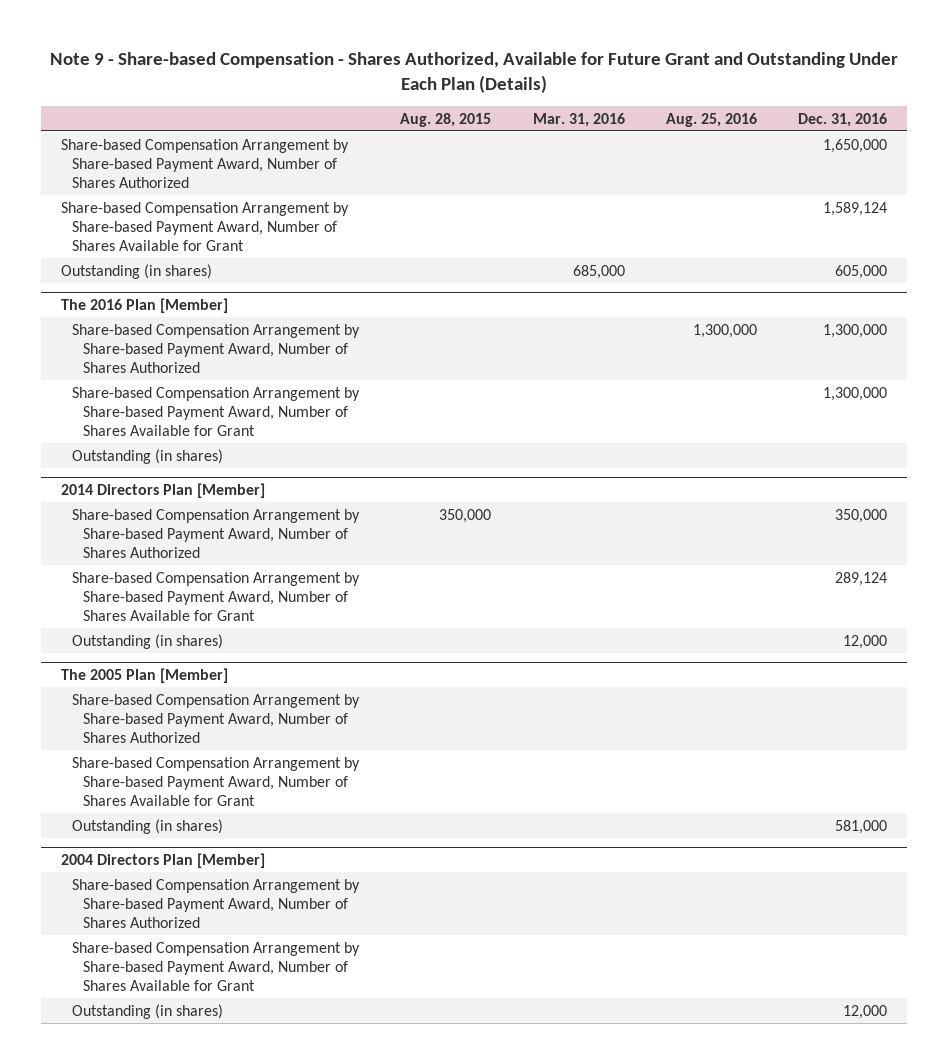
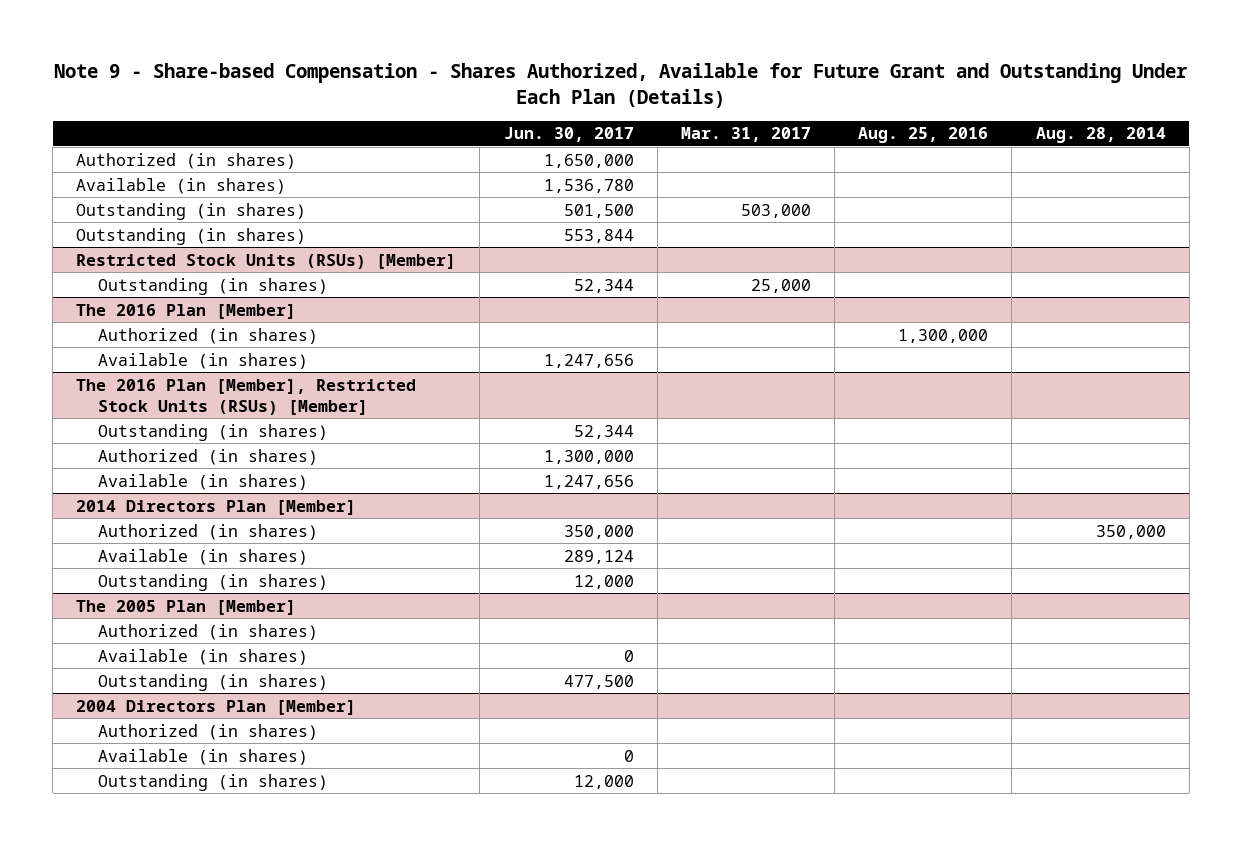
- | Aug. 28, 2015 | Mar. 31, 2016 | Aug. 25, 2016 | Dec. 31, 2016
+ | Jun. 30, 2017 | Mar. 31, 2017 | Aug. 25, 2016 | Aug. 28, 2014
- Share-based Compensation Arrangement by Share-based Payment Award, Number of Shares Authorized | | | | 1,650,000
- Share-based Compensation Arrangement by Share-based Payment Award, Number of Shares Available for Grant | | | | 1,589,124
+ Authorized (in shares) | 1,650,000 | | |
+ Available (in shares) | 1,536,780 | | |
+ Outstanding (in shares) | 553,844 | | |
+ Restricted Stock Units (RSUs) [Member]
+ Outstanding (in shares) | 52,344 | 25,000 | |
@ The 2016 Plan [Member]
- Share-based Compensation Arrangement by Share-based Payment Award, Number of Shares Authorized | | | 1,300,000 | 1,300,000
- Share-based Compensation Arrangement by Share-based Payment Award, Number of Shares Available for Grant | | | | 1,300,000
- Outstanding (in shares)
+ Authorized (in shares) | | | 1,300,000 |
+ Available (in shares) | 1,247,656 | | |
+ The 2016 Plan [Member], Restricted Stock Units (RSUs) [Member]
+ Outstanding (in shares) | 52,344 | | |
+ Authorized (in shares) | 1,300,000 | | |
+ Available (in shares) | 1,247,656 | | |
@ 2014 Directors Plan [Member]
- Share-based Compensation Arrangement by Share-based Payment Award, Number of Shares Authorized | 350,000 | | | 350,000
- Share-based Compensation Arrangement by Share-based Payment Award, Number of Shares Available for Grant | | | | 289,124
+ Authorized (in shares) | 350,000 | | | 350,000
+ Available (in shares) | 289,124 | | |
@ The 2005 Plan [Member]
- Share-based Compensation Arrangement by Share-based Payment Award, Number of Shares Authorized
- Share-based Compensation Arrangement by Share-based Payment Award, Number of Shares Available for Grant
+ Authorized (in shares)
+ Available (in shares) | 0 | | |
@ 2004 Directors Plan [Member]
- Share-based Compensation Arrangement by Share-based Payment Award, Number of Shares Authorized
- Share-based Compensation Arrangement by Share-based Payment Award, Number of Shares Available for Grant
+ Authorized (in shares)
+ Available (in shares) | 0 | | |

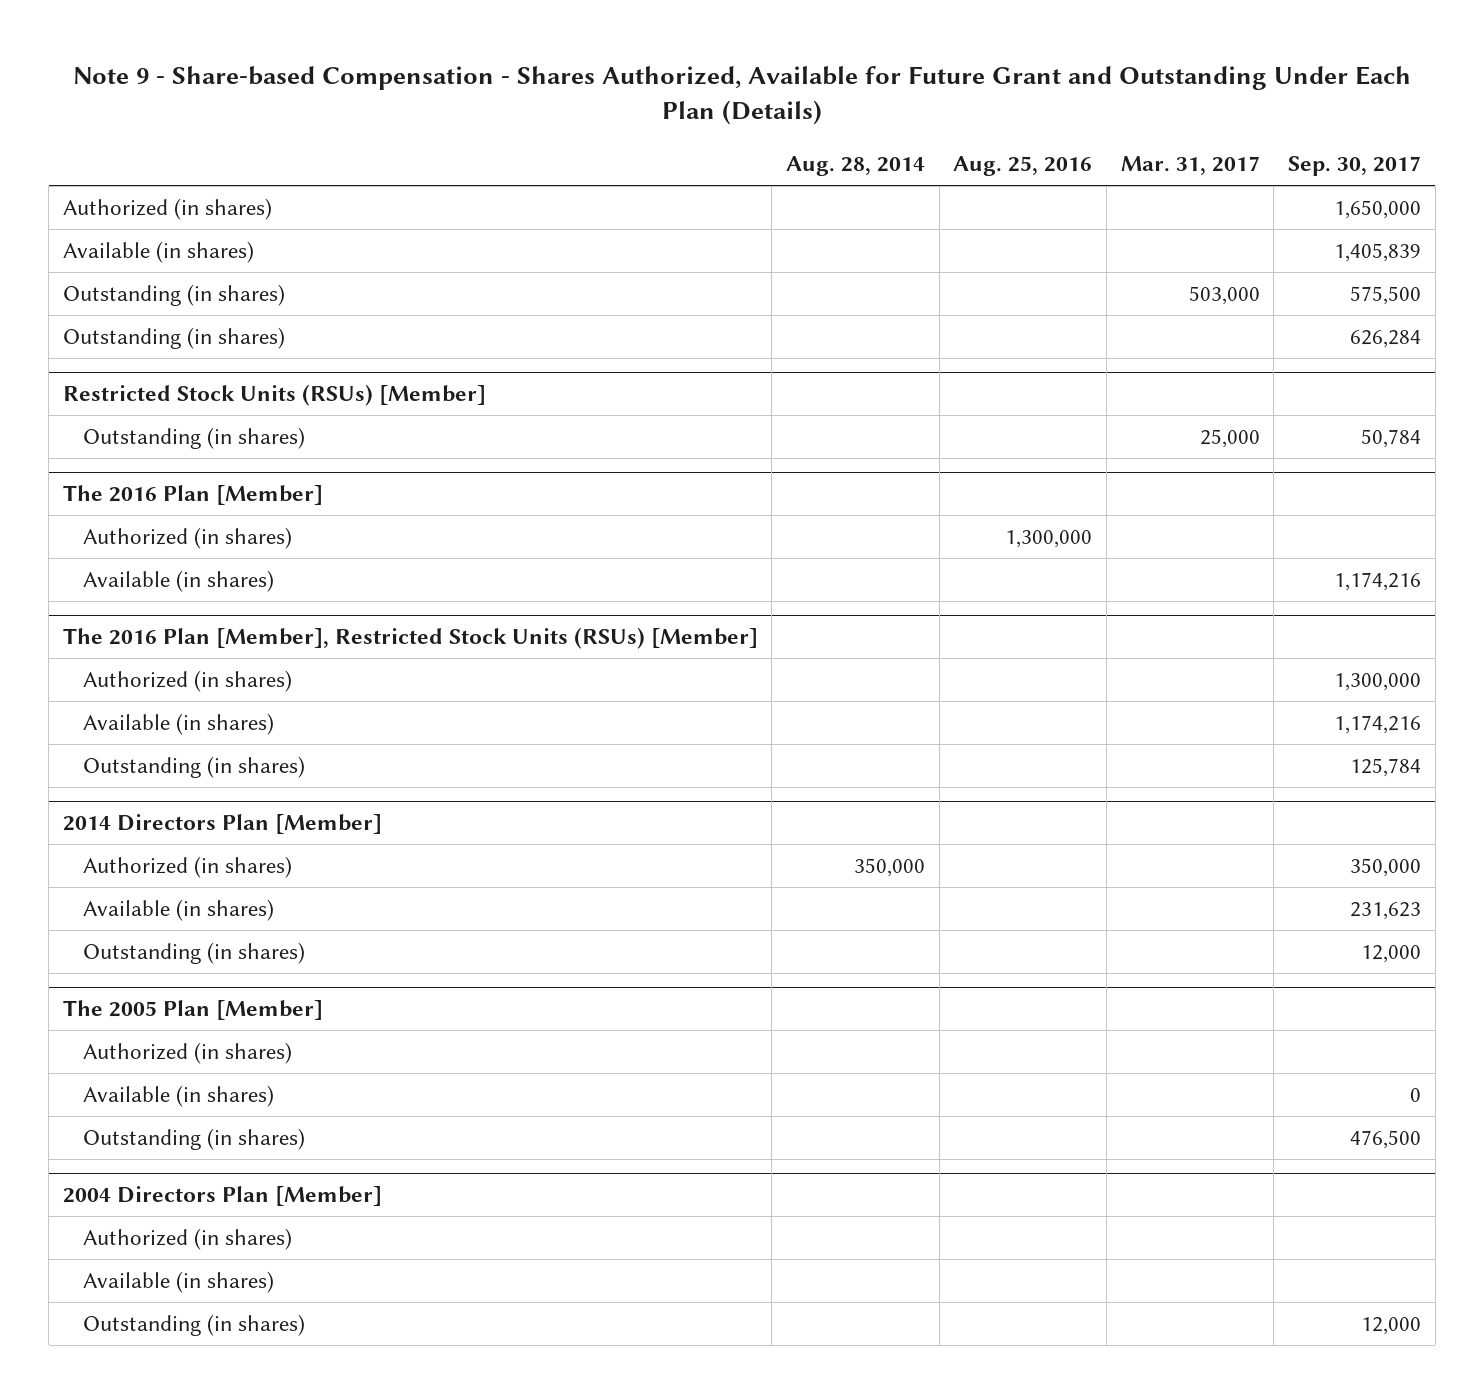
- | Jun. 30, 2017 | Mar. 31, 2017 | Aug. 25, 2016 | Aug. 28, 2014
+ | Aug. 28, 2014 | Aug. 25, 2016 | Mar. 31, 2017 | Sep. 30, 2017
@ The 2016 Plan [Member], Restricted Stock Units (RSUs) [Member]
moved down: Outstanding (in shares) | | | | 125,784

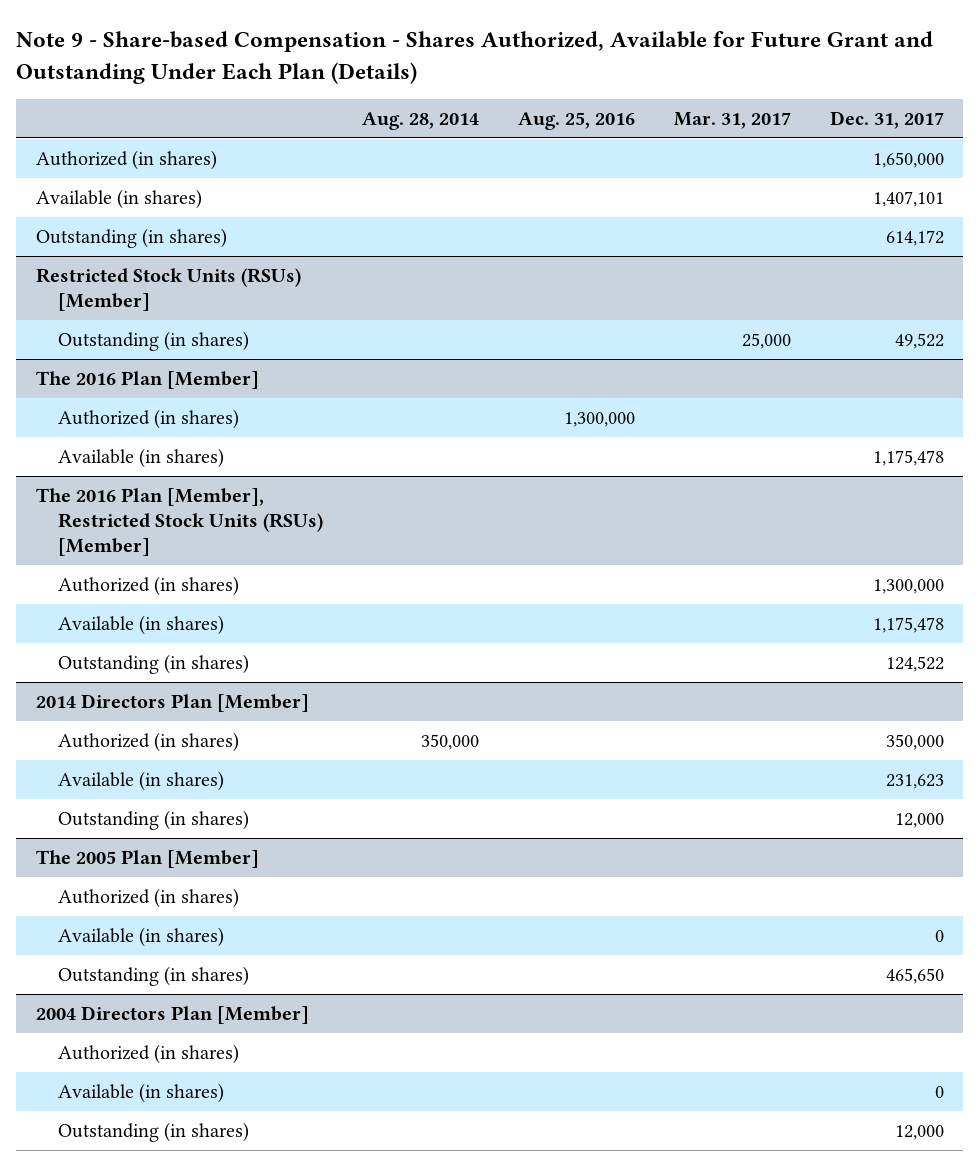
- | Aug. 28, 2014 | Aug. 25, 2016 | Mar. 31, 2017 | Sep. 30, 2017
+ | Aug. 28, 2014 | Aug. 25, 2016 | Mar. 31, 2017 | Dec. 31, 2017
- Outstanding (in shares) | | | 503,000 | 575,500

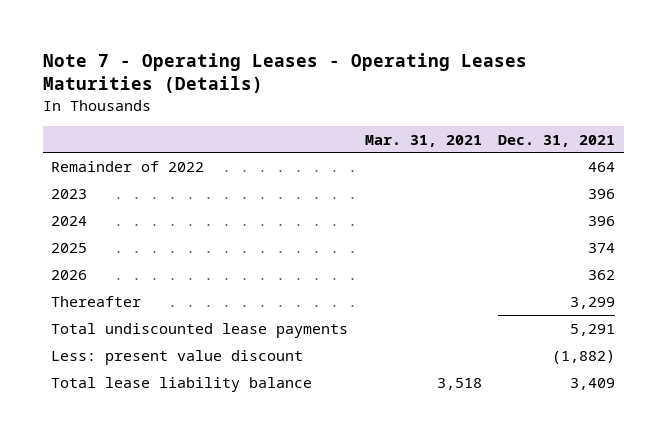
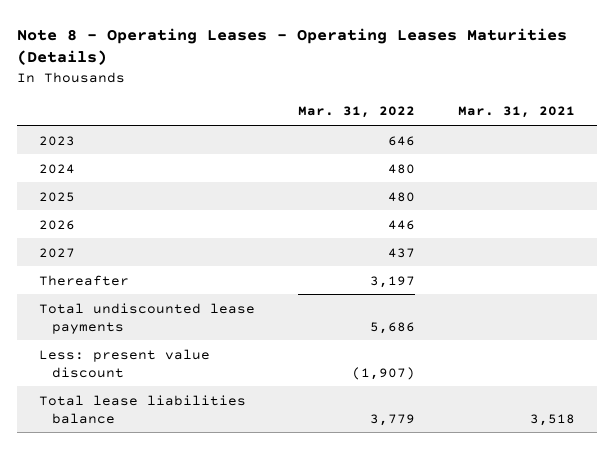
- Note 7 - Operating Leases - Operating Leases Maturities (Details)
+ Note 8 - Operating Leases - Operating Leases Maturities (Details)
- | Mar. 31, 2021 | Dec. 31, 2021
+ | Mar. 31, 2022 | Mar. 31, 2021
- Remainder of 2022 | | 464
+ 2027 | 437 |
- Total lease liability balance | 3,518 | 3,409
+ Total lease liabilities balance | 3,779 | 3,518

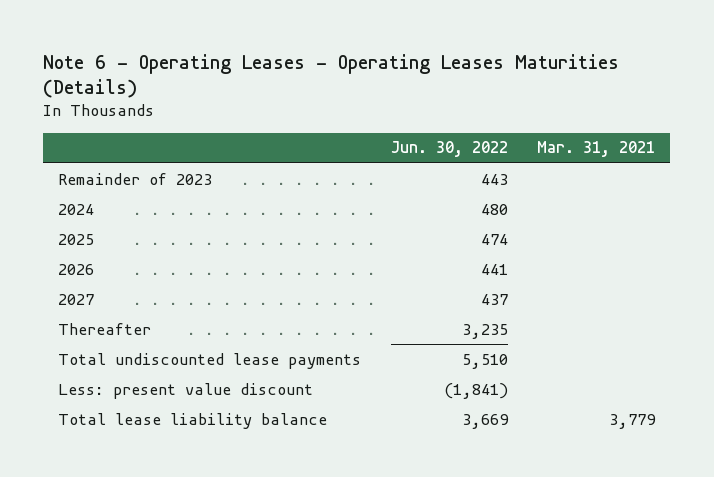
- Note 8 - Operating Leases - Operating Leases Maturities (Details)
+ Note 6 - Operating Leases - Operating Leases Maturities (Details)
- | Mar. 31, 2022 | Mar. 31, 2021
+ | Jun. 30, 2022 | Mar. 31, 2021
- 2023 | 646 |
+ Remainder of 2023 | 443 |
- Total lease liabilities balance | 3,779 | 3,518
+ Total lease liability balance | 3,669 | 3,779

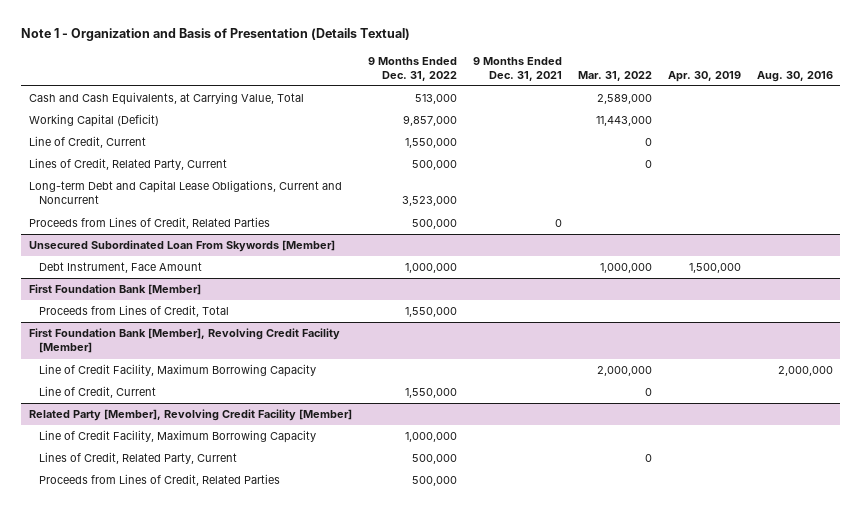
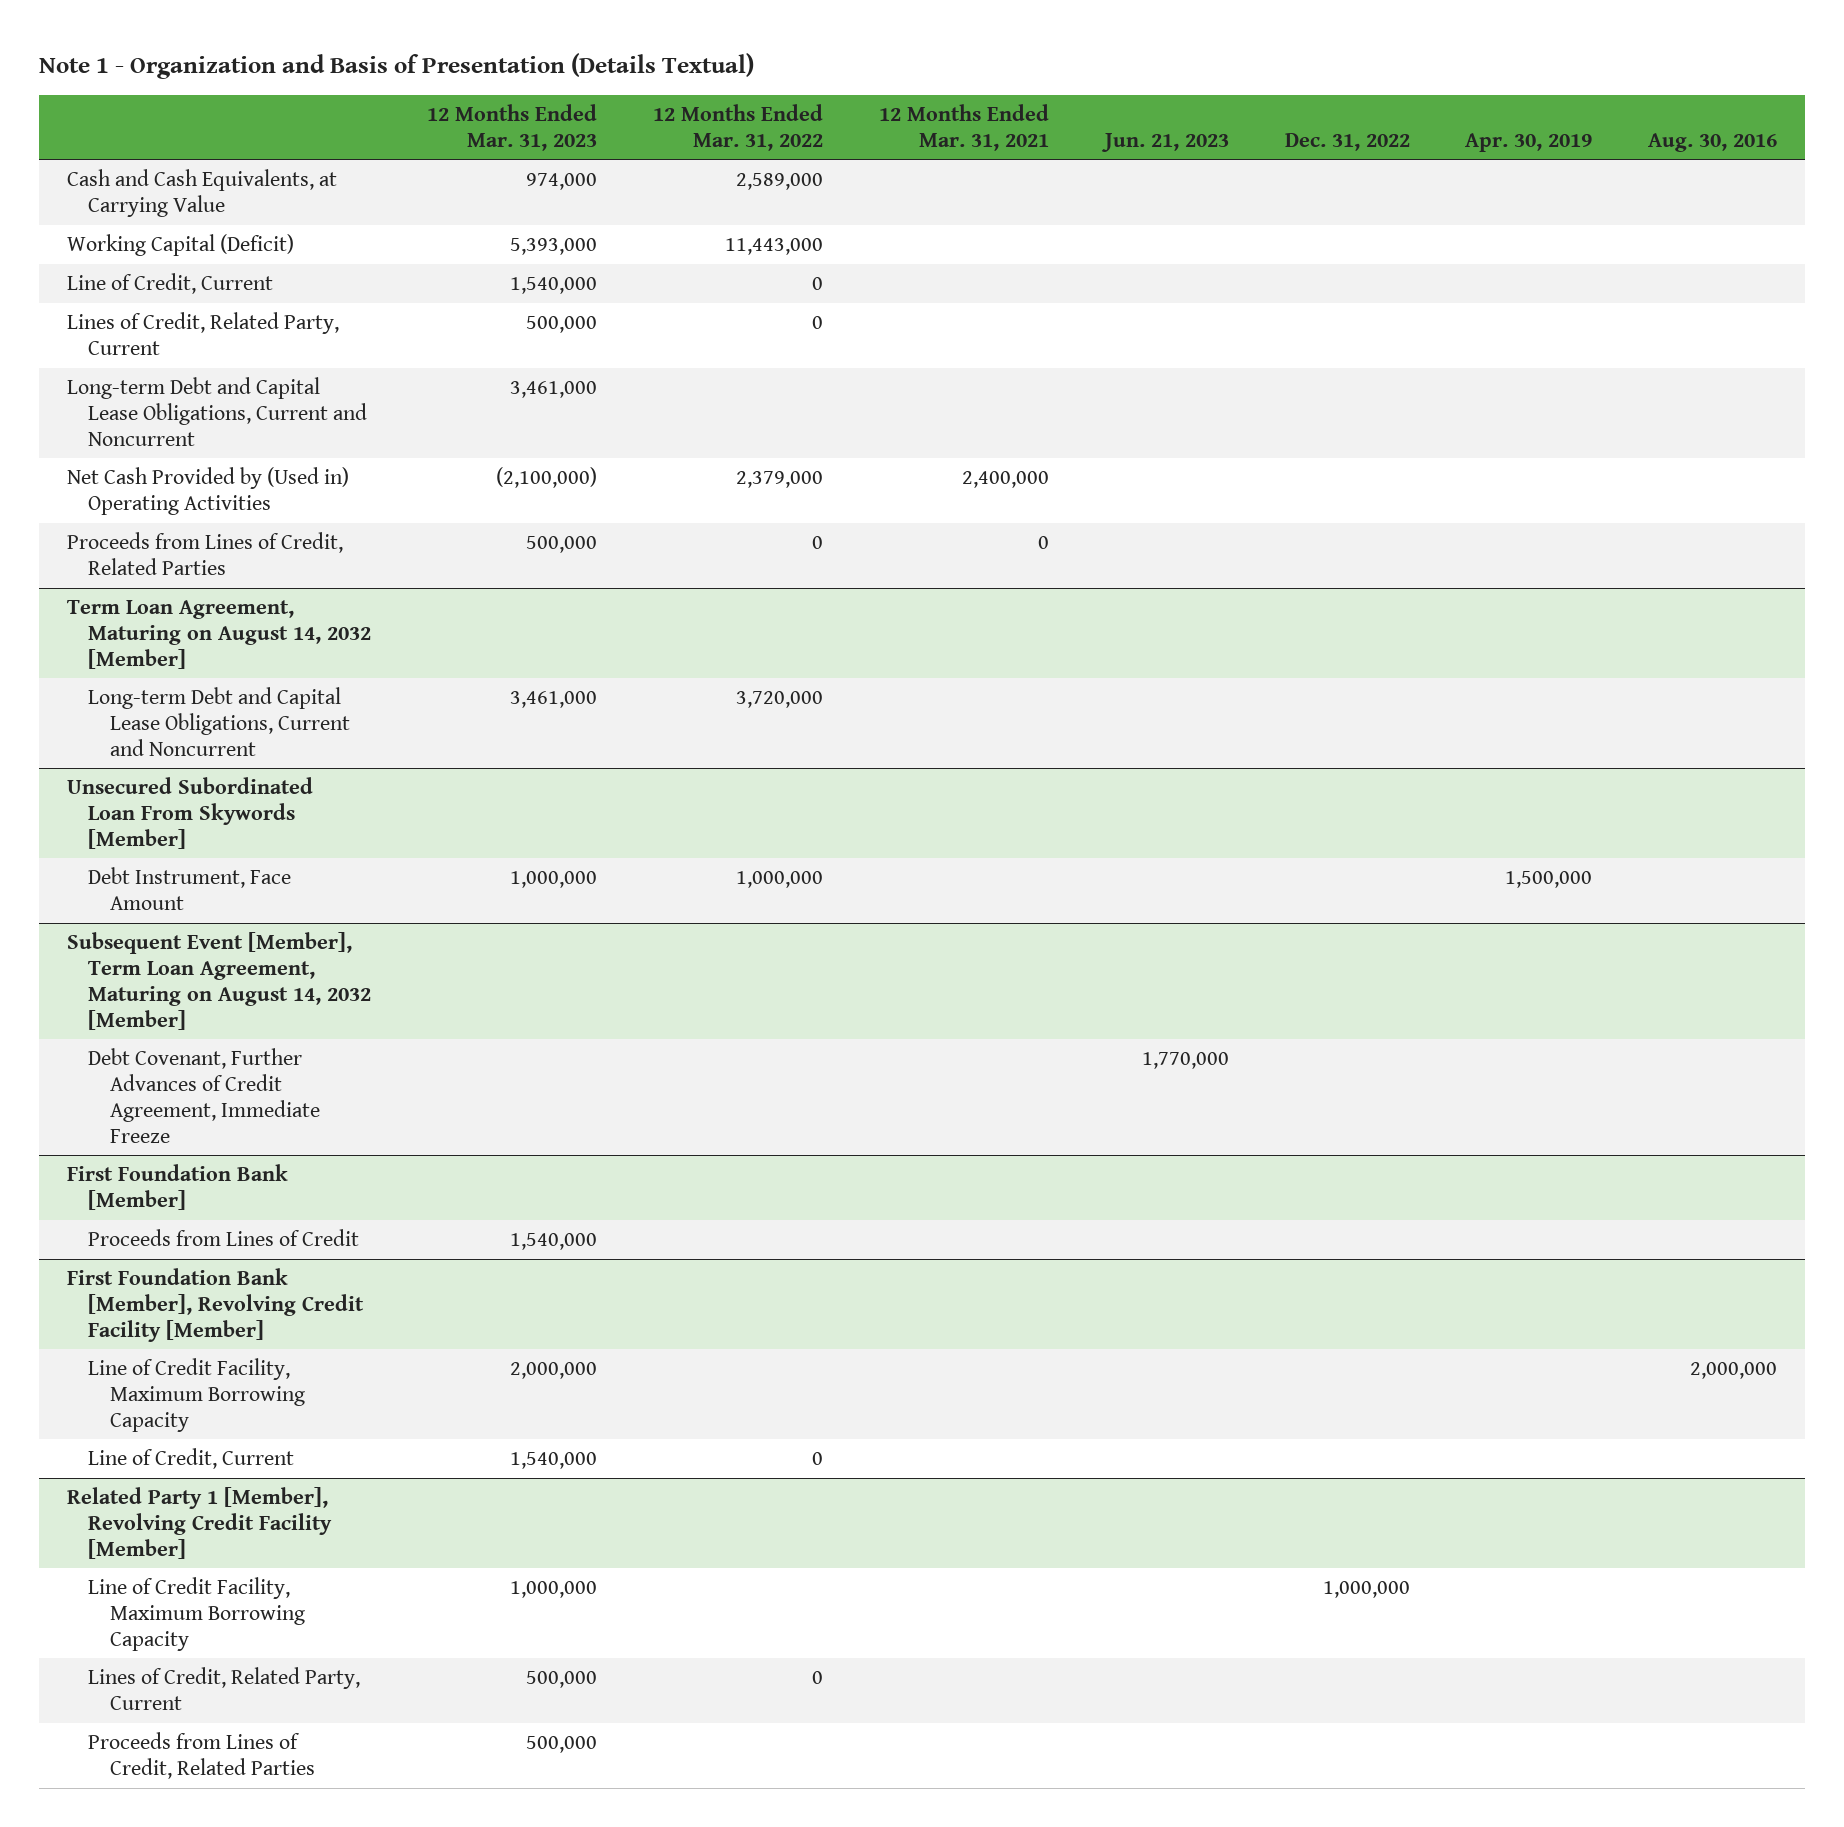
- | 9 Months Ended Dec. 31, 2022 | 9 Months Ended Dec. 31, 2021 | Mar. 31, 2022 | Apr. 30, 2019 | Aug. 30, 2016
+ | 12 Months Ended Mar. 31, 2023 | 12 Months Ended Mar. 31, 2022 | 12 Months Ended Mar. 31, 2021 | Jun. 21, 2023 | Dec. 31, 2022 | Apr. 30, 2019 | Aug. 30, 2016
- Cash and Cash Equivalents, at Carrying Value, Total | 513,000 | | 2,589,000 | |
+ Cash and Cash Equivalents, at Carrying Value | 974,000 | 2,589,000 | | | | |
+ Net Cash Provided by (Used in) Operating Activities | (2,100,000) | 2,379,000 | 2,400,000 | | | |
+ Term Loan Agreement, Maturing on August 14, 2032 [Member]
+ Long-term Debt and Capital Lease Obligations, Current and Noncurrent | 3,461,000 | 3,720,000 | | | | |
+ Subsequent Event [Member], Term Loan Agreement, Maturing on August 14, 2032 [Member]
+ Debt Covenant, Further Advances of Credit Agreement, Immediate Freeze | | | | 1,770,000 | | |
@ First Foundation Bank [Member]
- Proceeds from Lines of Credit, Total | 1,550,000 | | | |
+ Proceeds from Lines of Credit | 1,540,000 | | | | | |
- Related Party [Member], Revolving Credit Facility [Member]
+ Related Party 1 [Member], Revolving Credit Facility [Member]

